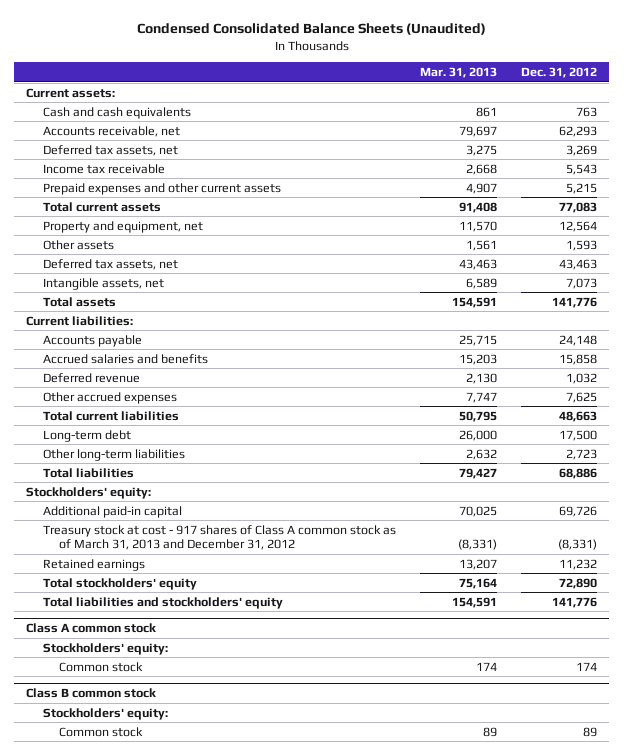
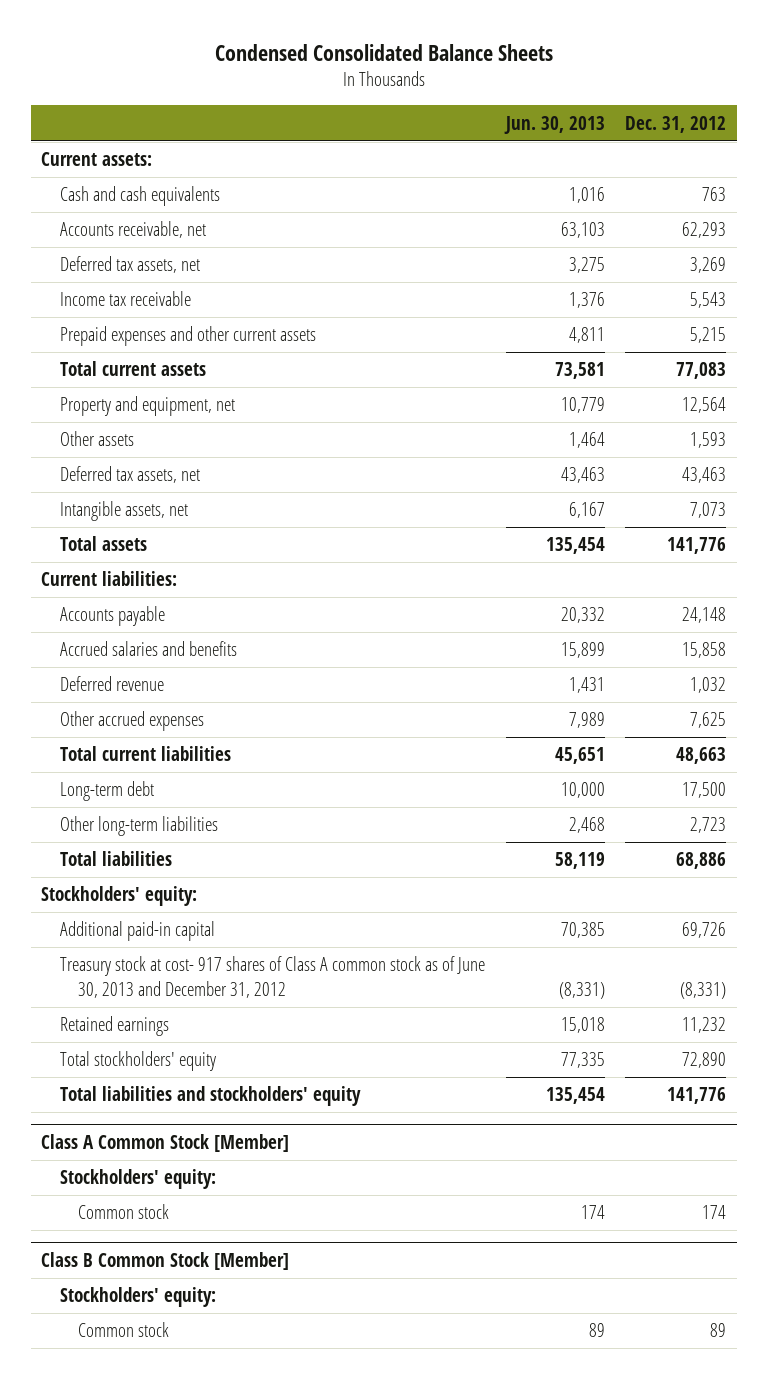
- Condensed Consolidated Balance Sheets (Unaudited)
+ Condensed Consolidated Balance Sheets
- | Mar. 31, 2013 | Dec. 31, 2012
+ | Jun. 30, 2013 | Dec. 31, 2012
- Treasury stock at cost - 917 shares of Class A common stock as of March 31, 2013 and December 31, 2012 | (8,331) | (8,331)
+ Treasury stock at cost- 917 shares of Class A common stock as of June 30, 2013 and December 31, 2012 | (8,331) | (8,331)
- Class A common stock
+ Class A Common Stock [Member]
- Class B common stock
+ Class B Common Stock [Member]

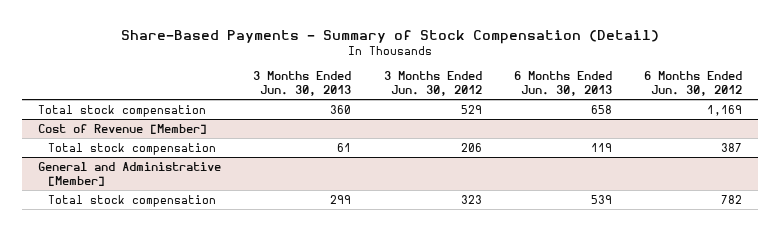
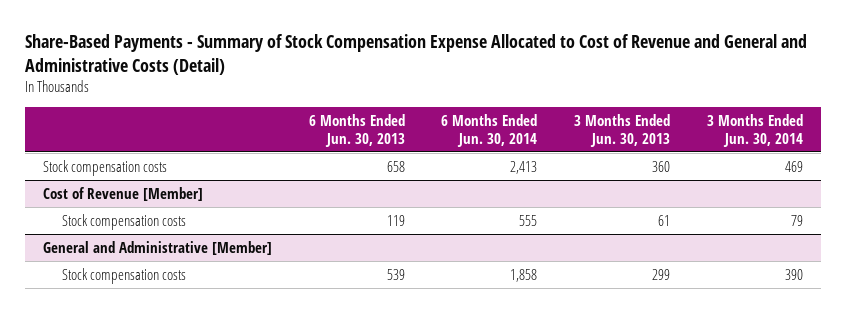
- Share-Based Payments - Summary of Stock Compensation (Detail)
+ Share-Based Payments - Summary of Stock Compensation Expense Allocated to Cost of Revenue and General and Administrative Costs (Detail)
- | 3 Months Ended Jun. 30, 2013 | 3 Months Ended Jun. 30, 2012 | 6 Months Ended Jun. 30, 2013 | 6 Months Ended Jun. 30, 2012
+ | 6 Months Ended Jun. 30, 2013 | 6 Months Ended Jun. 30, 2014 | 3 Months Ended Jun. 30, 2013 | 3 Months Ended Jun. 30, 2014
- Total stock compensation | 360 | 529 | 658 | 1,169
+ Stock compensation costs | 658 | 2,413 | 360 | 469
@ Cost of Revenue [Member]
- Total stock compensation | 61 | 206 | 119 | 387
+ Stock compensation costs | 119 | 555 | 61 | 79
@ General and Administrative [Member]
- Total stock compensation | 299 | 323 | 539 | 782
+ Stock compensation costs | 539 | 1,858 | 299 | 390

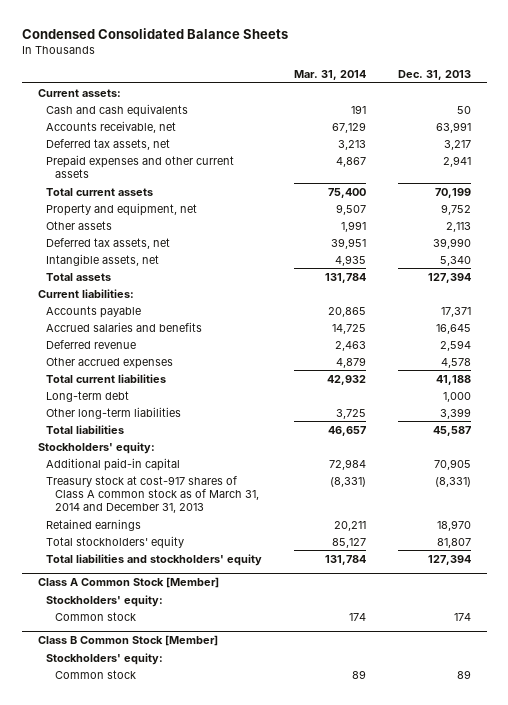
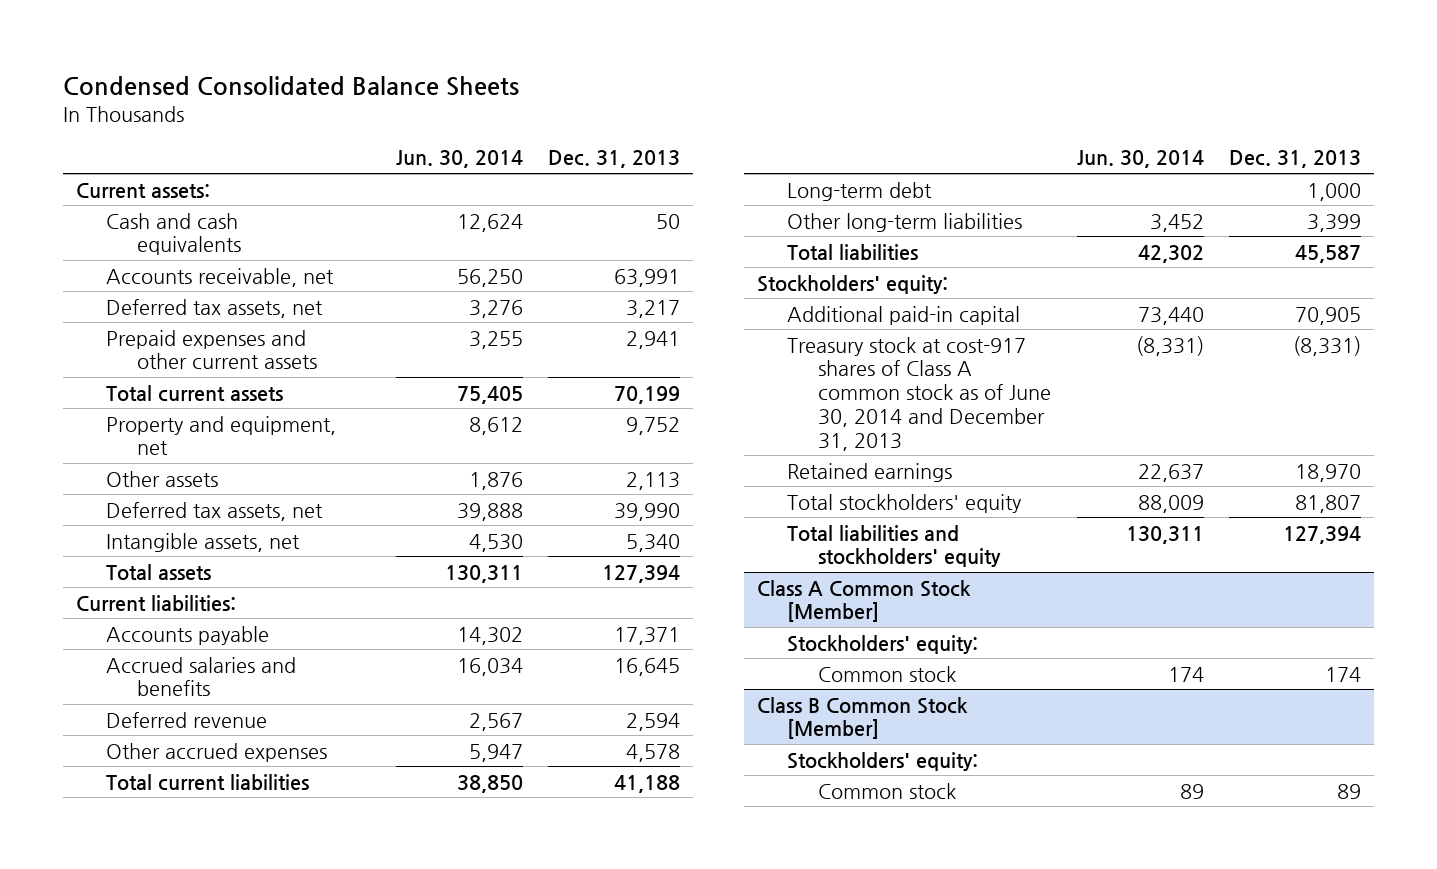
- | Mar. 31, 2014 | Dec. 31, 2013
+ | Jun. 30, 2014 | Dec. 31, 2013
- Treasury stock at cost-917 shares of Class A common stock as of March 31, 2014 and December 31, 2013 | (8,331) | (8,331)
+ Treasury stock at cost-917 shares of Class A common stock as of June 30, 2014 and December 31, 2013 | (8,331) | (8,331)

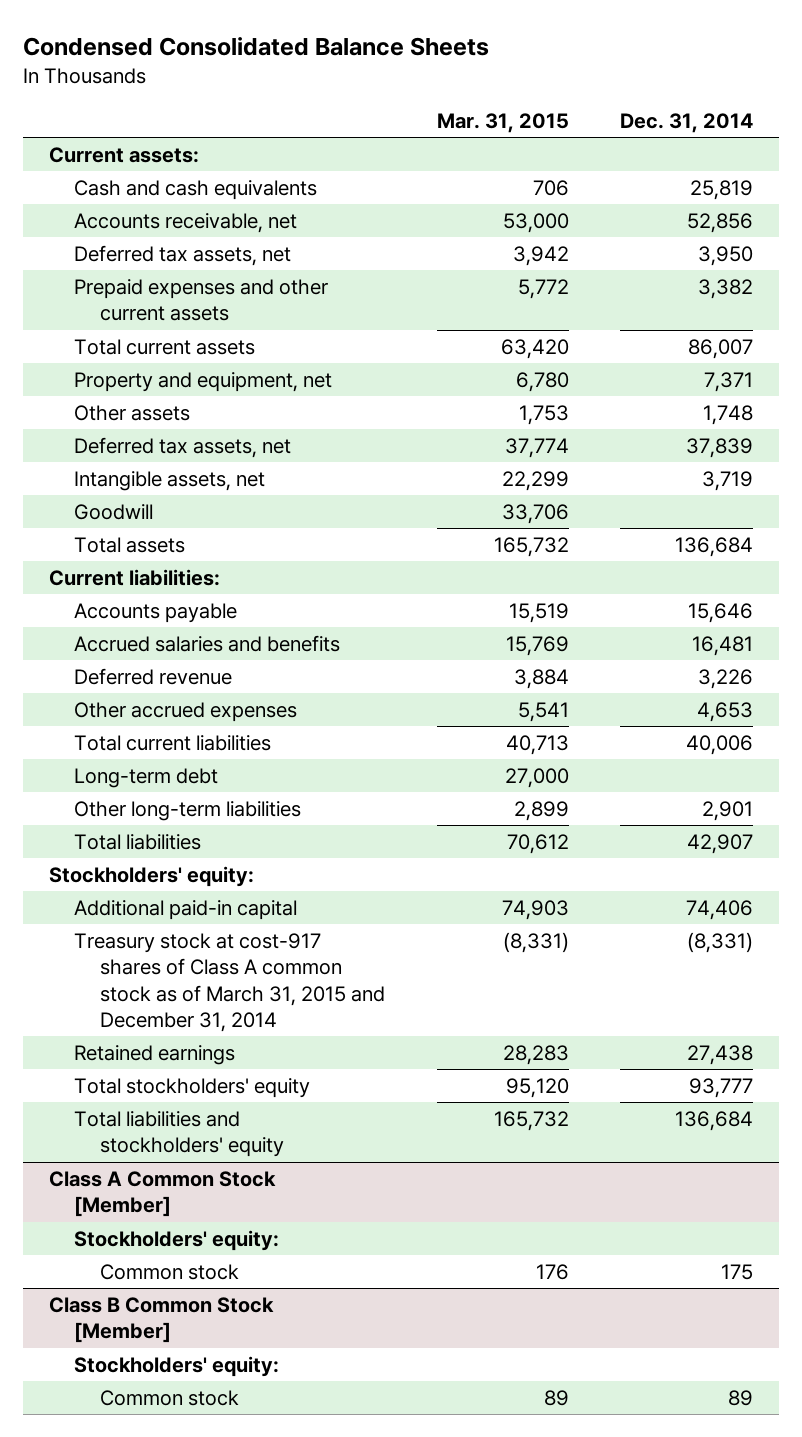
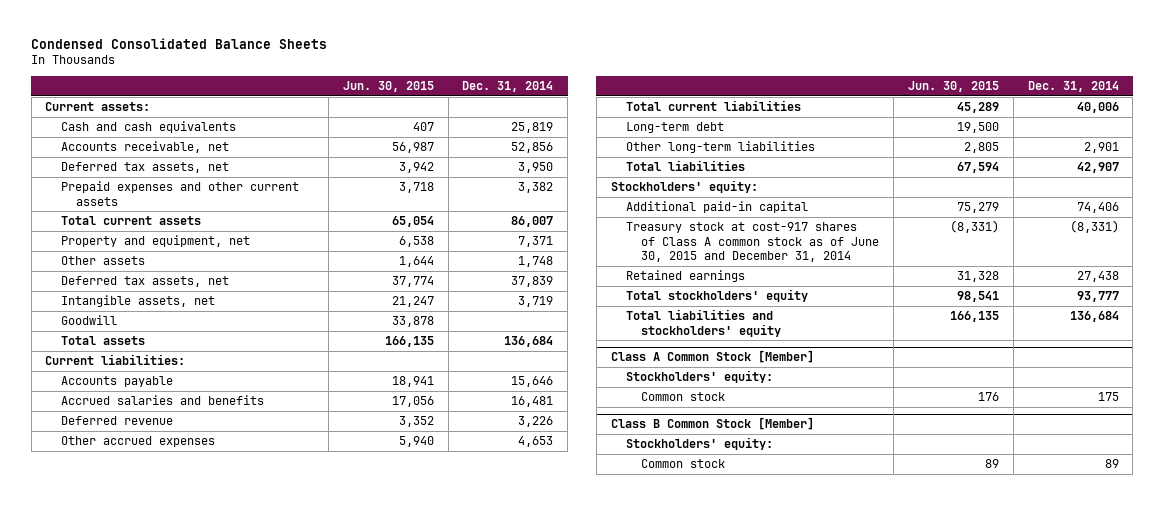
- | Mar. 31, 2015 | Dec. 31, 2014
+ | Jun. 30, 2015 | Dec. 31, 2014
- Treasury stock at cost-917 shares of Class A common stock as of March 31, 2015 and December 31, 2014 | (8,331) | (8,331)
+ Treasury stock at cost-917 shares of Class A common stock as of June 30, 2015 and December 31, 2014 | (8,331) | (8,331)

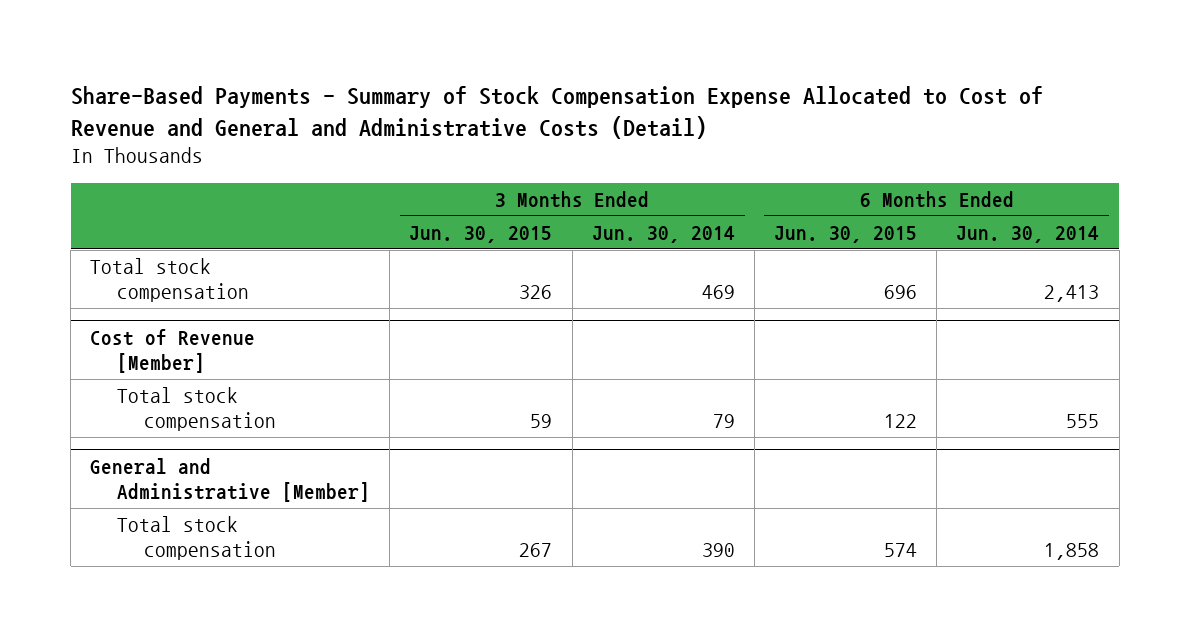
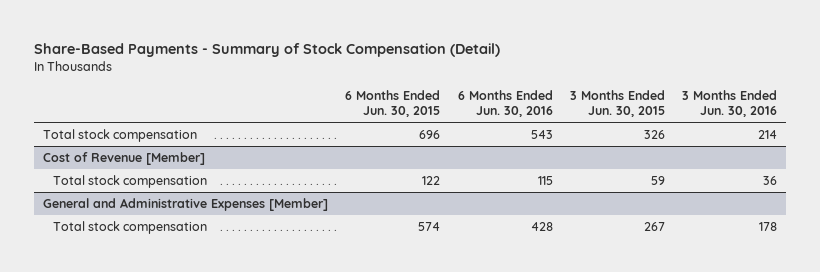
- Share-Based Payments - Summary of Stock Compensation Expense Allocated to Cost of Revenue and General and Administrative Costs (Detail)
+ Share-Based Payments - Summary of Stock Compensation (Detail)
- | 3 Months Ended Jun. 30, 2015 | 3 Months Ended Jun. 30, 2014 | 6 Months Ended Jun. 30, 2015 | 6 Months Ended Jun. 30, 2014
+ | 6 Months Ended Jun. 30, 2015 | 6 Months Ended Jun. 30, 2016 | 3 Months Ended Jun. 30, 2015 | 3 Months Ended Jun. 30, 2016
- General and Administrative [Member]
+ General and Administrative Expenses [Member]

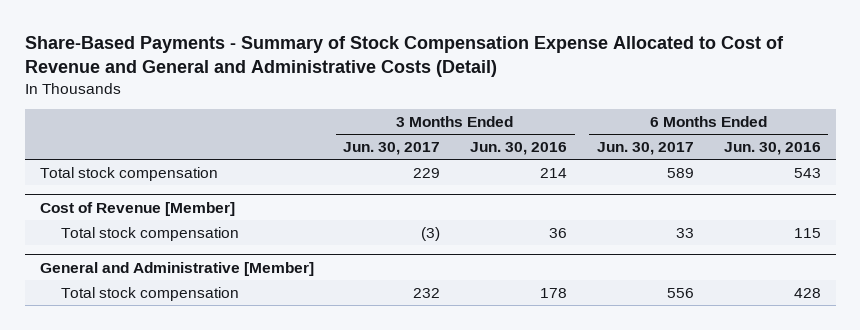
- Share-Based Payments - Summary of Stock Compensation (Detail)
+ Share-Based Payments - Summary of Stock Compensation Expense Allocated to Cost of Revenue and General and Administrative Costs (Detail)
- | 6 Months Ended Jun. 30, 2015 | 6 Months Ended Jun. 30, 2016 | 3 Months Ended Jun. 30, 2015 | 3 Months Ended Jun. 30, 2016
+ | 3 Months Ended Jun. 30, 2017 | 3 Months Ended Jun. 30, 2016 | 6 Months Ended Jun. 30, 2017 | 6 Months Ended Jun. 30, 2016
- General and Administrative Expenses [Member]
+ General and Administrative [Member]

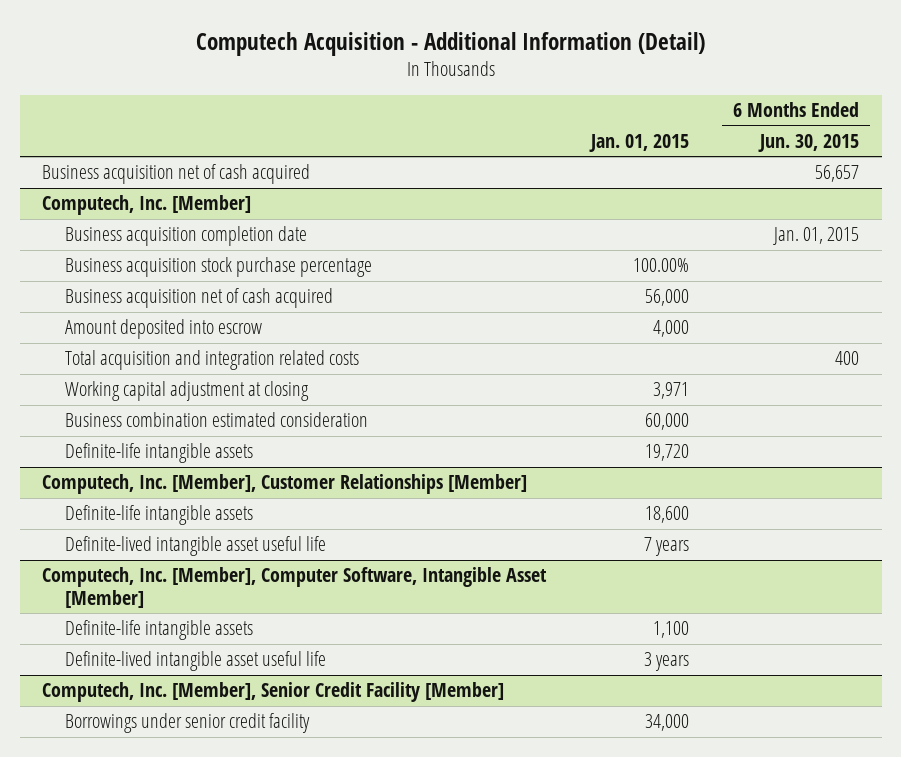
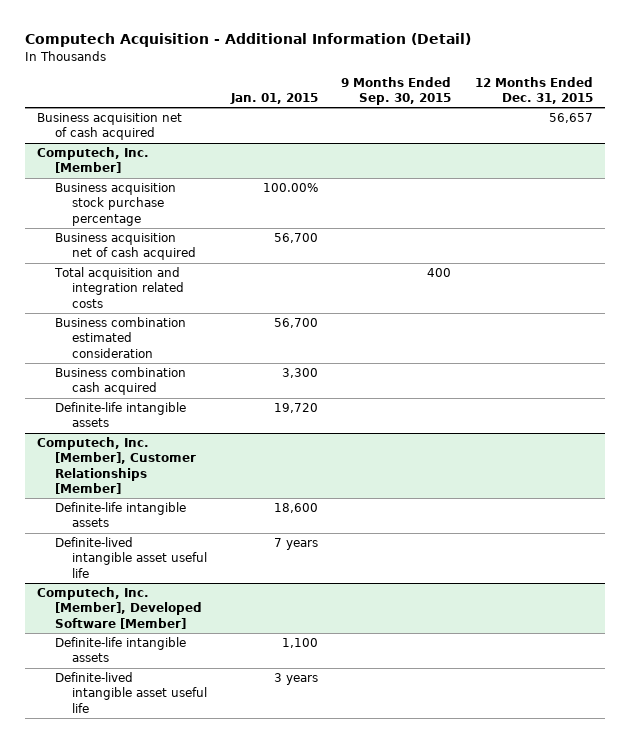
- | Jan. 01, 2015 | 6 Months Ended Jun. 30, 2015
+ | Jan. 01, 2015 | 9 Months Ended Sep. 30, 2015 | 12 Months Ended Dec. 31, 2015
@ Computech, Inc. [Member]
- Business acquisition completion date | | Jan. 01, 2015
- Business acquisition net of cash acquired | 56,000 |
- Amount deposited into escrow | 4,000 |
+ Business acquisition net of cash acquired | 56,700 | |
- Working capital adjustment at closing | 3,971 |
- Business combination estimated consideration | 60,000 |
+ Business combination estimated consideration | 56,700 | |
+ Business combination cash acquired | 3,300 | |
- Computech, Inc. [Member], Computer Software, Intangible Asset [Member]
+ Computech, Inc. [Member], Developed Software [Member]
- Computech, Inc. [Member], Senior Credit Facility [Member]
- Borrowings under senior credit facility | 34,000 |

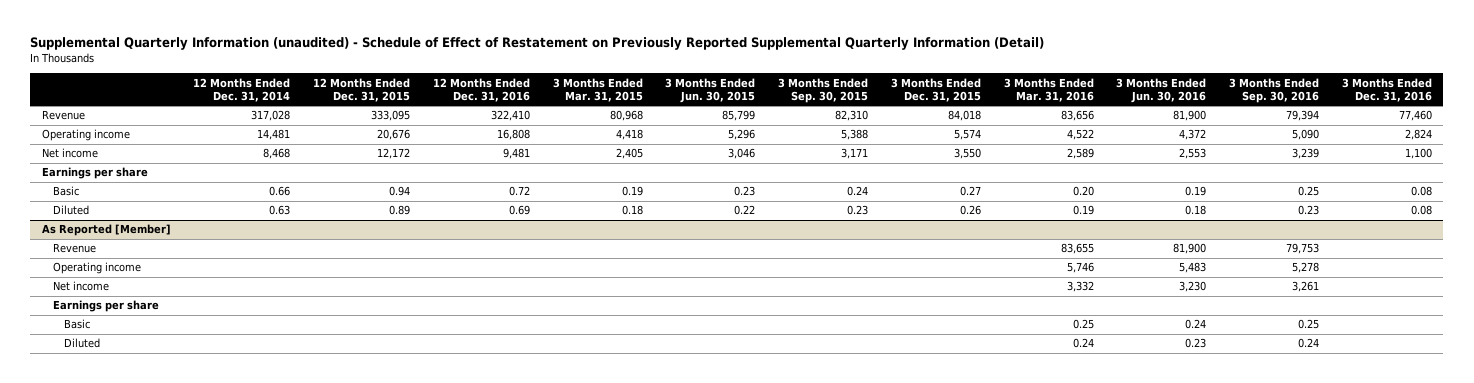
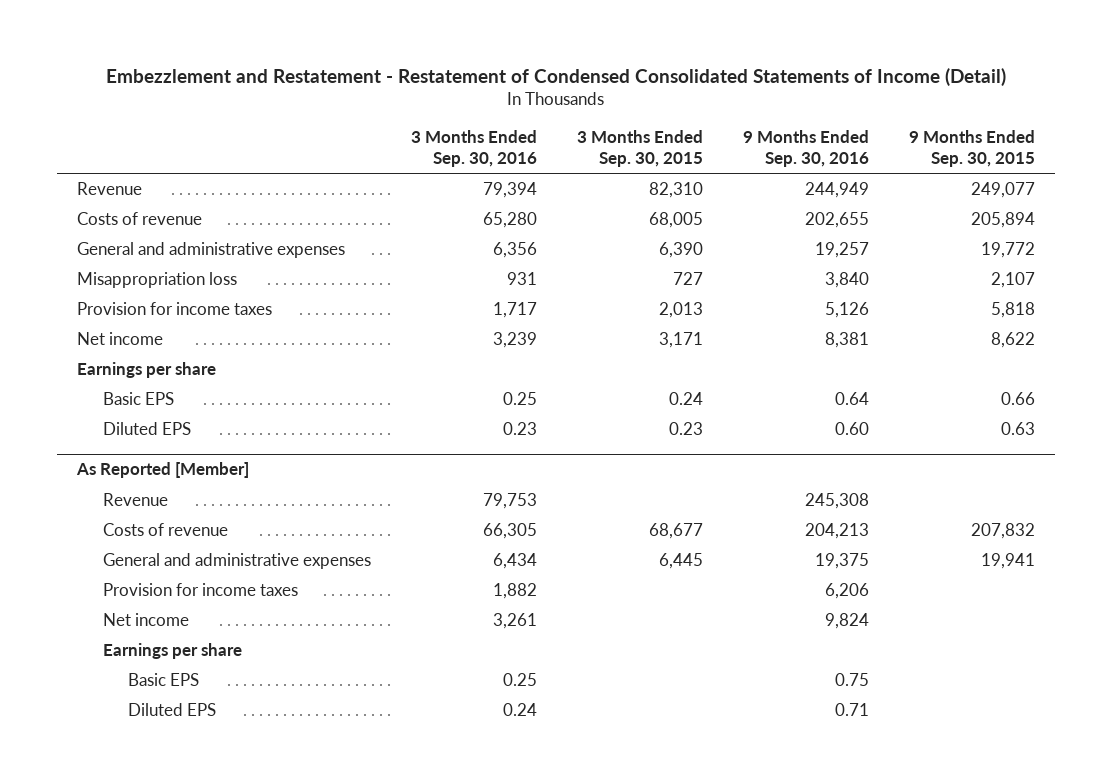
- Supplemental Quarterly Information (unaudited) - Schedule of Effect of Restatement on Previously Reported Supplemental Quarterly Information (Detail)
+ Embezzlement and Restatement - Restatement of Condensed Consolidated Statements of Income (Detail)
- | 12 Months Ended Dec. 31, 2014 | 12 Months Ended Dec. 31, 2015 | 12 Months Ended Dec. 31, 2016 | 3 Months Ended Mar. 31, 2015 | 3 Months Ended Jun. 30, 2015 | 3 Months Ended Sep. 30, 2015 | 3 Months Ended Dec. 31, 2015 | 3 Months Ended Mar. 31, 2016 | 3 Months Ended Jun. 30, 2016 | 3 Months Ended Sep. 30, 2016 | 3 Months Ended Dec. 31, 2016
+ | 3 Months Ended Sep. 30, 2016 | 3 Months Ended Sep. 30, 2015 | 9 Months Ended Sep. 30, 2016 | 9 Months Ended Sep. 30, 2015
- Operating income | 14,481 | 20,676 | 16,808 | 4,418 | 5,296 | 5,388 | 5,574 | 4,522 | 4,372 | 5,090 | 2,824
+ Costs of revenue | 65,280 | 68,005 | 202,655 | 205,894
+ General and administrative expenses | 6,356 | 6,390 | 19,257 | 19,772
+ Misappropriation loss | 931 | 727 | 3,840 | 2,107
+ Provision for income taxes | 1,717 | 2,013 | 5,126 | 5,818
- Basic | 0.66 | 0.94 | 0.72 | 0.19 | 0.23 | 0.24 | 0.27 | 0.20 | 0.19 | 0.25 | 0.08
- Diluted | 0.63 | 0.89 | 0.69 | 0.18 | 0.22 | 0.23 | 0.26 | 0.19 | 0.18 | 0.23 | 0.08
+ Basic EPS | 0.25 | 0.24 | 0.64 | 0.66
+ Diluted EPS | 0.23 | 0.23 | 0.60 | 0.63
@ As Reported [Member]
- Operating income | | | | | | | | 5,746 | 5,483 | 5,278 |
+ Costs of revenue | 66,305 | 68,677 | 204,213 | 207,832
+ General and administrative expenses | 6,434 | 6,445 | 19,375 | 19,941
+ Provision for income taxes | 1,882 | | 6,206 |
- Basic | | | | | | | | 0.25 | 0.24 | 0.25 |
- Diluted | | | | | | | | 0.24 | 0.23 | 0.24 |
+ Basic EPS | 0.25 | | 0.75 |
+ Diluted EPS | 0.24 | | 0.71 |

